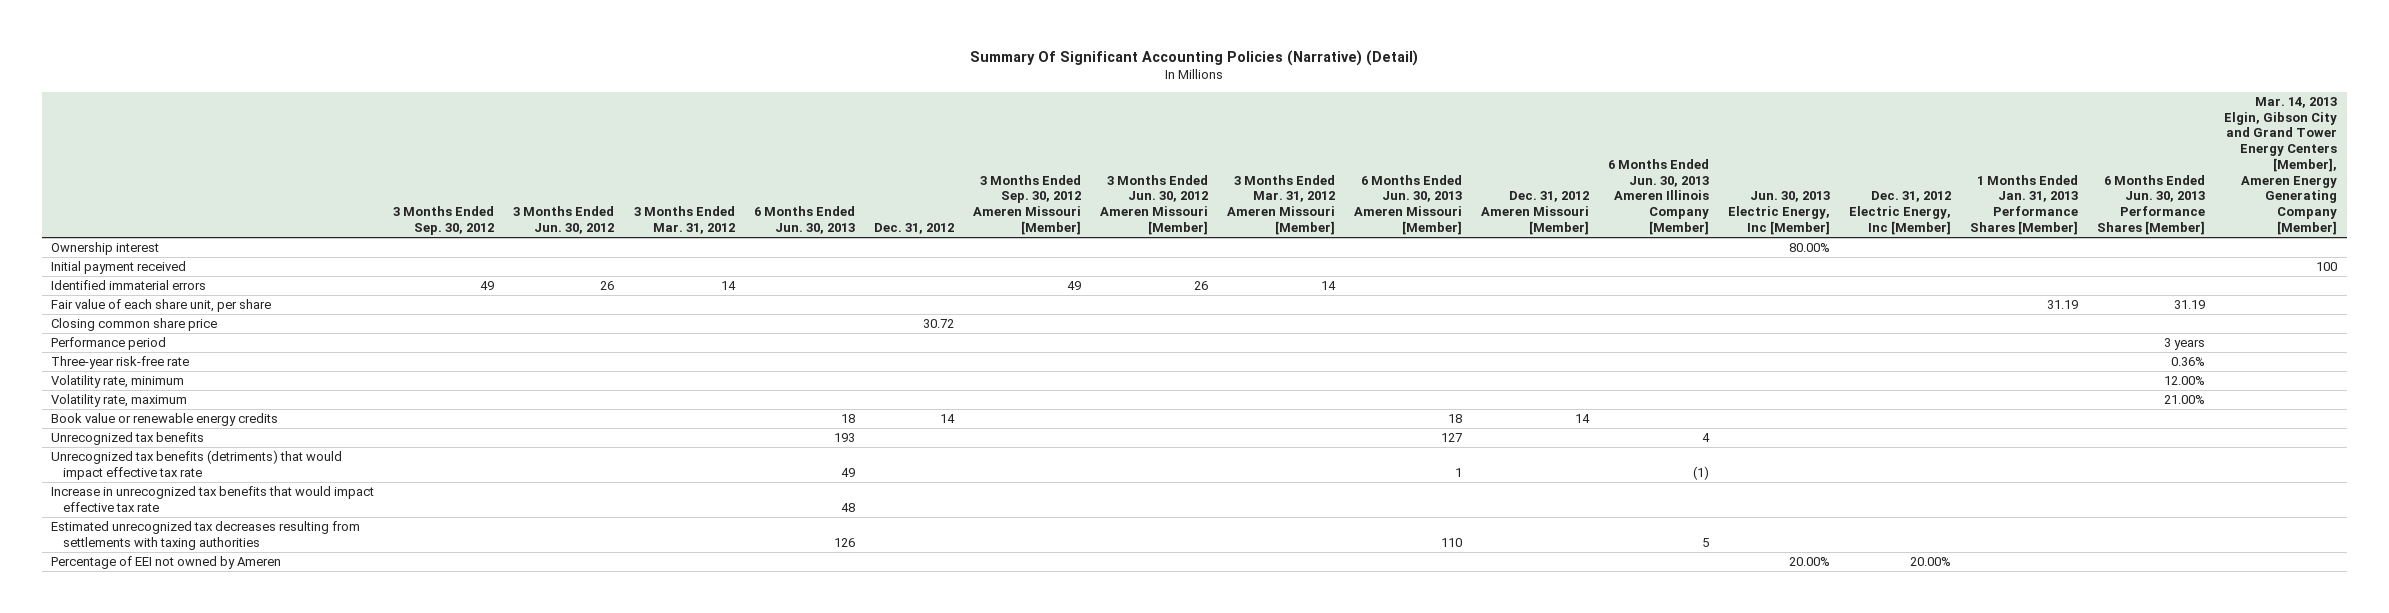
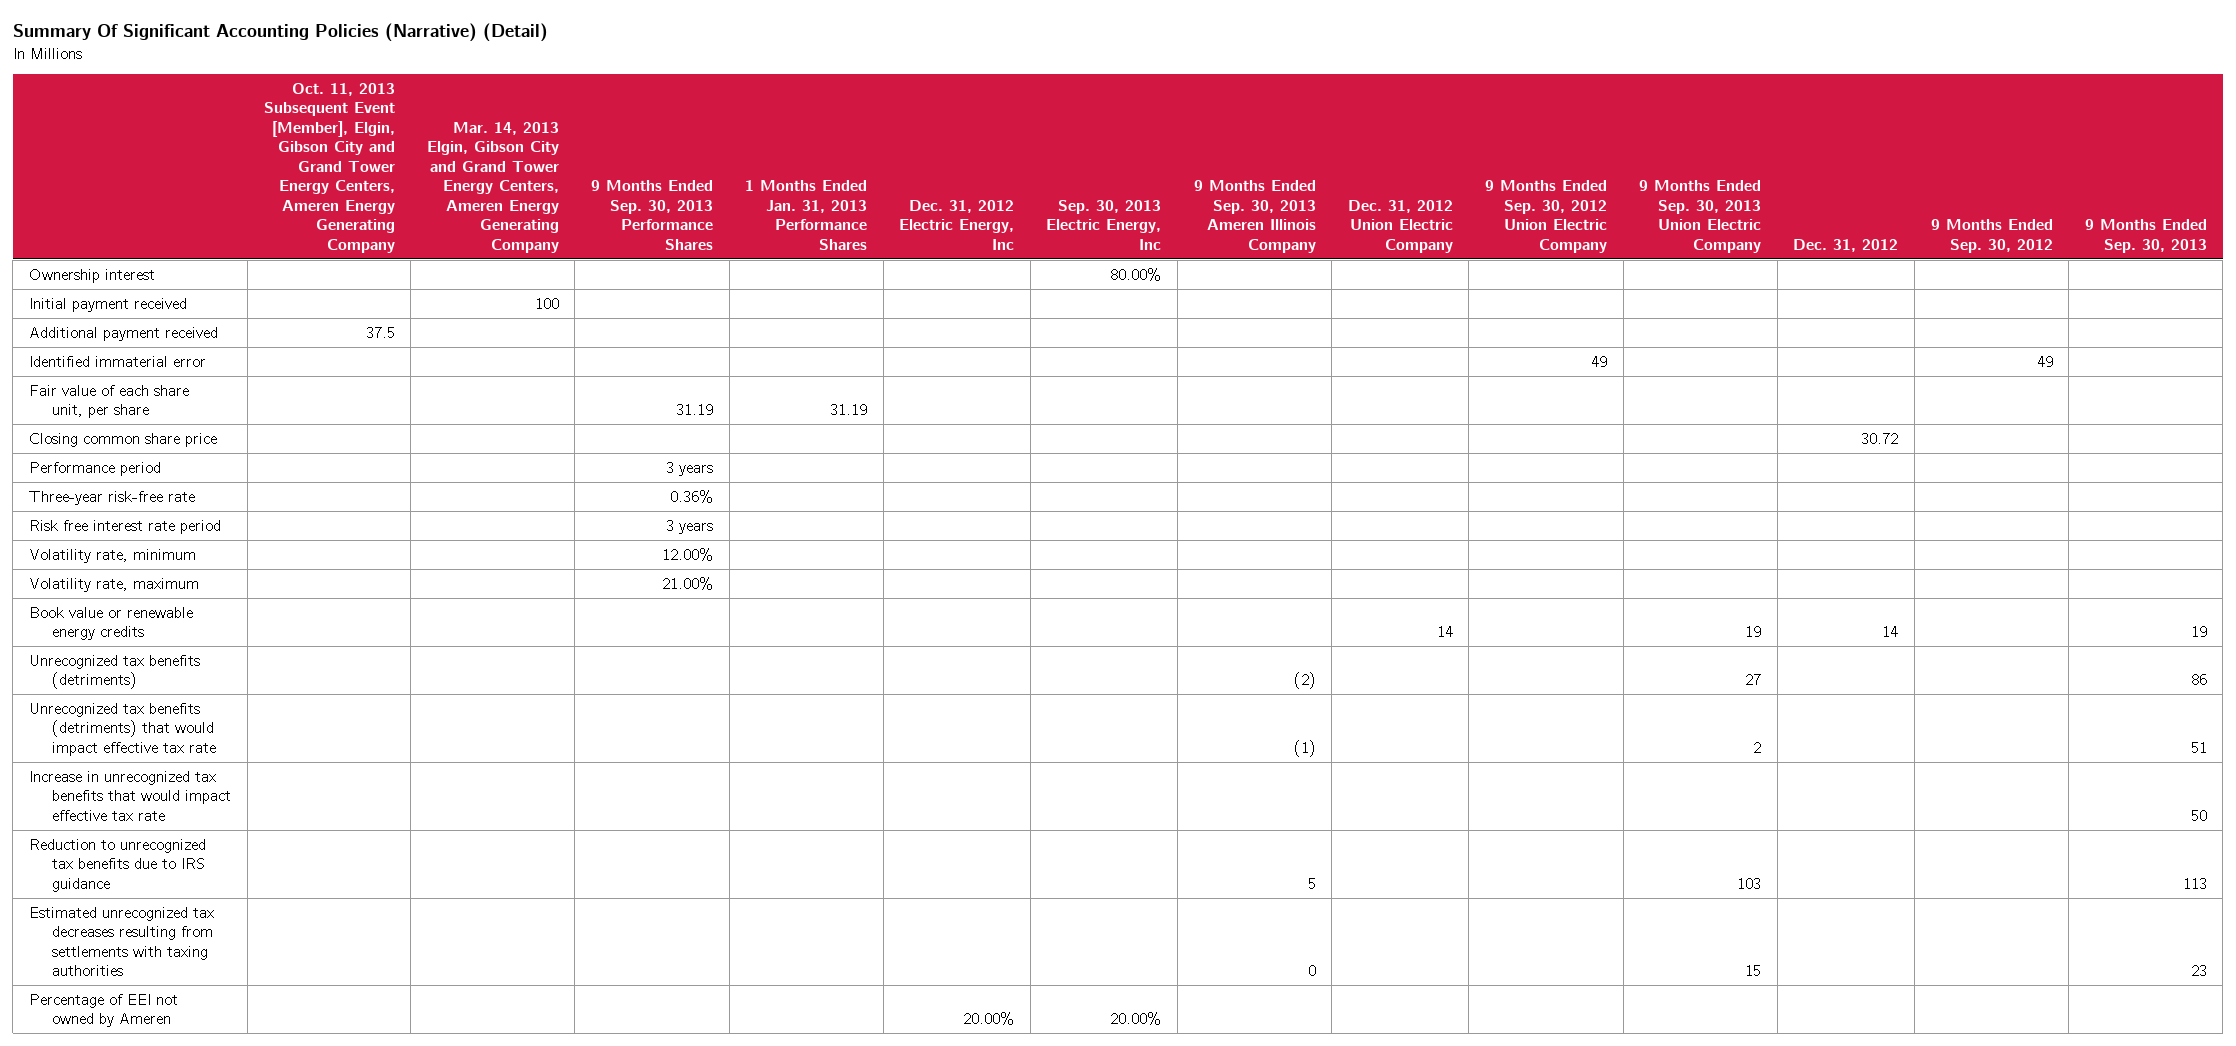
- | 3 Months Ended Sep. 30, 2012 | 3 Months Ended Jun. 30, 2012 | 3 Months Ended Mar. 31, 2012 | 6 Months Ended Jun. 30, 2013 | Dec. 31, 2012 | 3 Months Ended Sep. 30, 2012 Ameren Missouri [Member] | 3 Months Ended Jun. 30, 2012 Ameren Missouri [Member] | 3 Months Ended Mar. 31, 2012 Ameren Missouri [Member] | 6 Months Ended Jun. 30, 2013 Ameren Missouri [Member] | Dec. 31, 2012 Ameren Missouri [Member] | 6 Months Ended Jun. 30, 2013 Ameren Illinois Company [Member] | Jun. 30, 2013 Electric Energy, Inc [Member] | Dec. 31, 2012 Electric Energy, Inc [Member] | 1 Months Ended Jan. 31, 2013 Performance Shares [Member] | 6 Months Ended Jun. 30, 2013 Performance Shares [Member] | Mar. 14, 2013 Elgin, Gibson City and Grand Tower Energy Centers [Member], Ameren Energy Generating Company [Member]
+ | Oct. 11, 2013 Subsequent Event [Member], Elgin, Gibson City and Grand Tower Energy Centers, Ameren Energy Generating Company | Mar. 14, 2013 Elgin, Gibson City and Grand Tower Energy Centers, Ameren Energy Generating Company | 9 Months Ended Sep. 30, 2013 Performance Shares | 1 Months Ended Jan. 31, 2013 Performance Shares | Dec. 31, 2012 Electric Energy, Inc | Sep. 30, 2013 Electric Energy, Inc | 9 Months Ended Sep. 30, 2013 Ameren Illinois Company | Dec. 31, 2012 Union Electric Company | 9 Months Ended Sep. 30, 2012 Union Electric Company | 9 Months Ended Sep. 30, 2013 Union Electric Company | Dec. 31, 2012 | 9 Months Ended Sep. 30, 2012 | 9 Months Ended Sep. 30, 2013
- Identified immaterial errors | 49 | 26 | 14 | | | 49 | 26 | 14 | | | | | | | |
+ Additional payment received | 37.5 | | | | | | | | | | | |
+ Identified immaterial error | | | | | | | | | 49 | | | 49 |
+ Risk free interest rate period | | | 3 years | | | | | | | | | |
- Unrecognized tax benefits | | | | 193 | | | | | 127 | | 4 | | | | |
+ Unrecognized tax benefits (detriments) | | | | | | | (2) | | | 27 | | | 86
+ Reduction to unrecognized tax benefits due to IRS guidance | | | | | | | 5 | | | 103 | | | 113

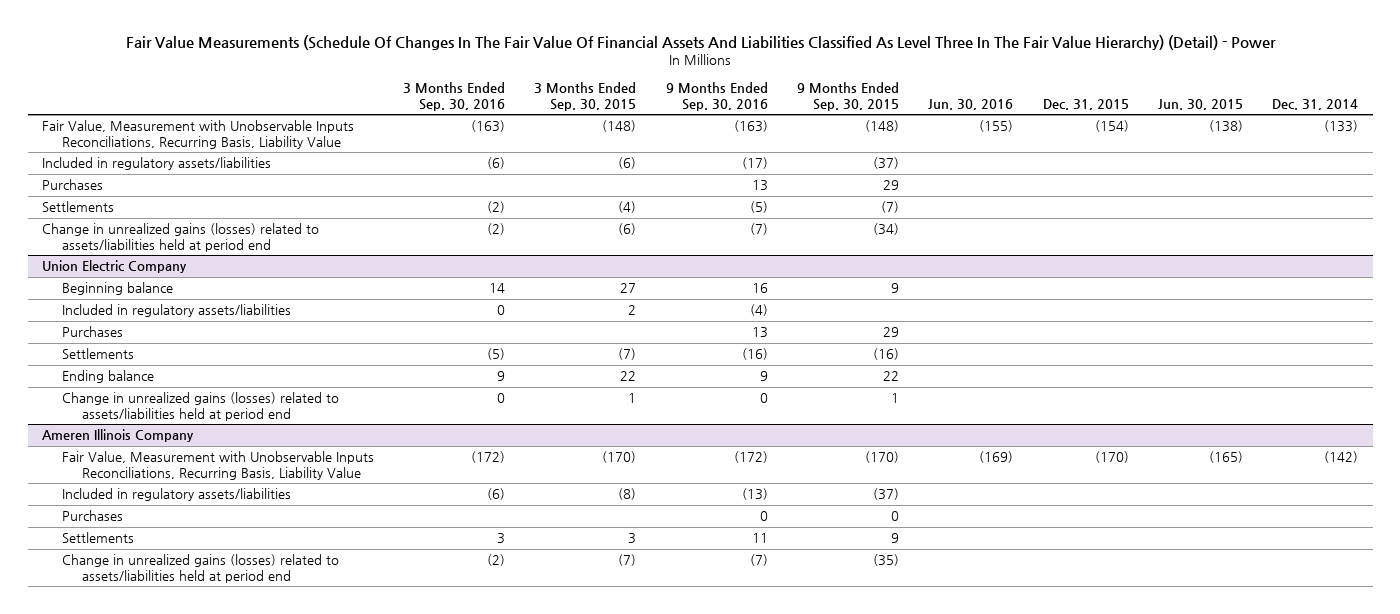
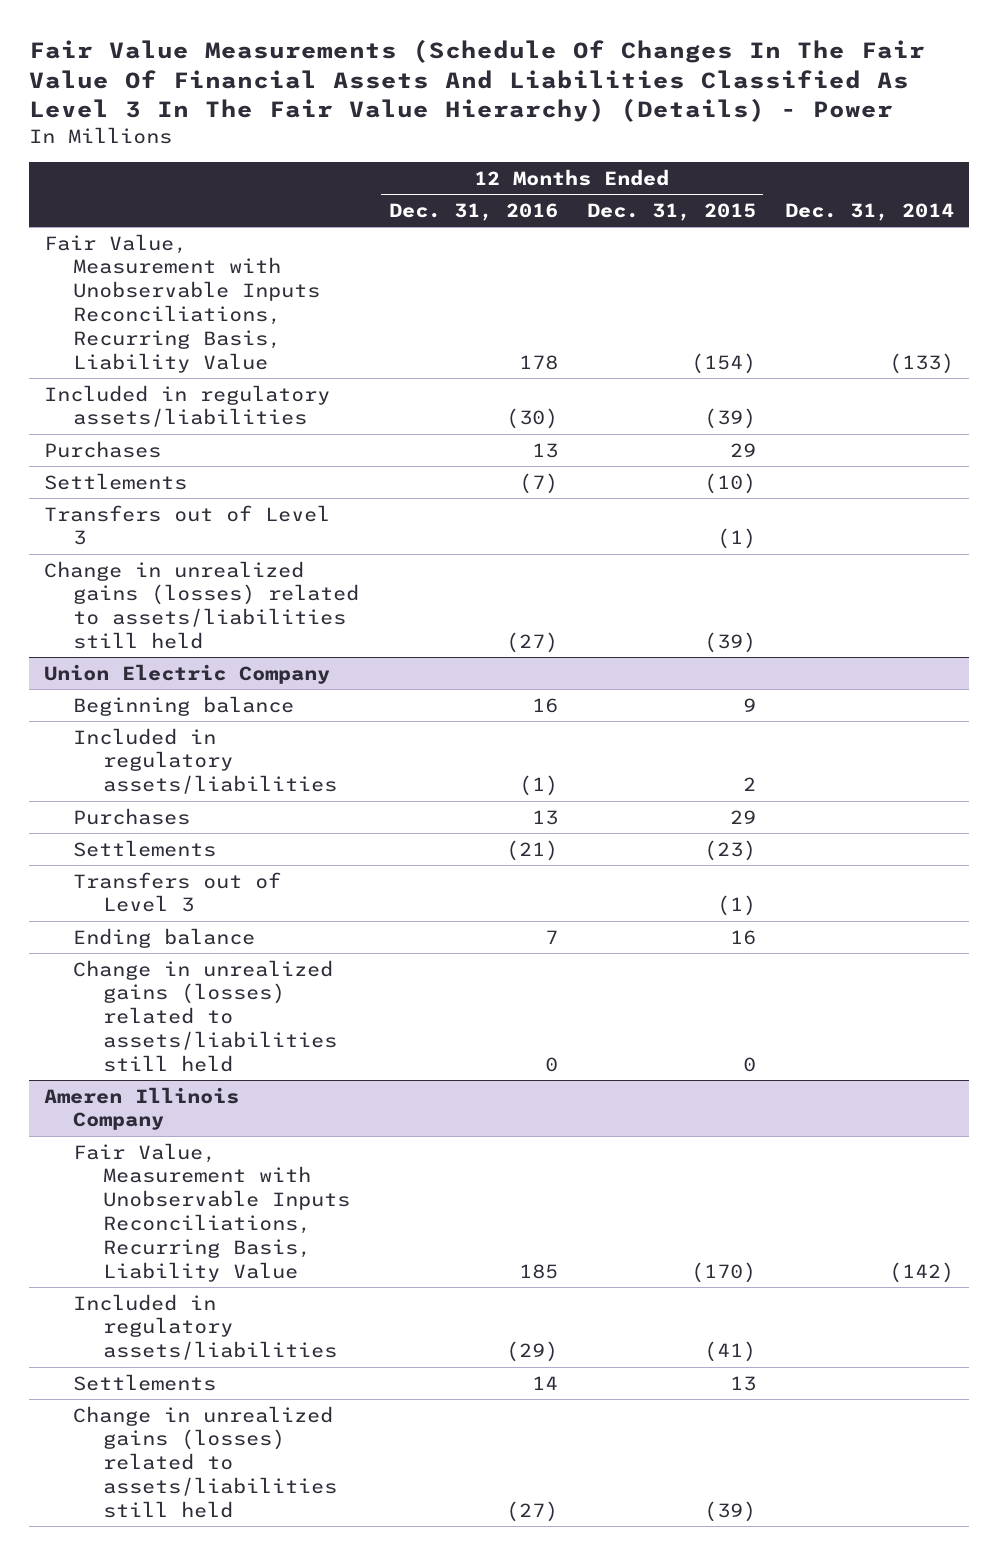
- Fair Value Measurements (Schedule Of Changes In The Fair Value Of Financial Assets And Liabilities Classified As Level Three In The Fair Value Hierarchy) (Detail) - Power
+ Fair Value Measurements (Schedule Of Changes In The Fair Value Of Financial Assets And Liabilities Classified As Level 3 In The Fair Value Hierarchy) (Details) - Power
- | 3 Months Ended Sep. 30, 2016 | 3 Months Ended Sep. 30, 2015 | 9 Months Ended Sep. 30, 2016 | 9 Months Ended Sep. 30, 2015 | Jun. 30, 2016 | Dec. 31, 2015 | Jun. 30, 2015 | Dec. 31, 2014
+ | 12 Months Ended Dec. 31, 2016 | 12 Months Ended Dec. 31, 2015 | Dec. 31, 2014
- Change in unrealized gains (losses) related to assets/liabilities held at period end | (2) | (6) | (7) | (34) | | | |
+ Transfers out of Level 3 | | (1) |
+ Change in unrealized gains (losses) related to assets/liabilities still held | (27) | (39) |
@ Union Electric Company
+ Transfers out of Level 3 | | (1) |
- Change in unrealized gains (losses) related to assets/liabilities held at period end | 0 | 1 | 0 | 1 | | | |
+ Change in unrealized gains (losses) related to assets/liabilities still held | 0 | 0 |
@ Ameren Illinois Company
- Purchases | | | 0 | 0 | | | |
- Change in unrealized gains (losses) related to assets/liabilities held at period end | (2) | (7) | (7) | (35) | | | |
+ Change in unrealized gains (losses) related to assets/liabilities still held | (27) | (39) |

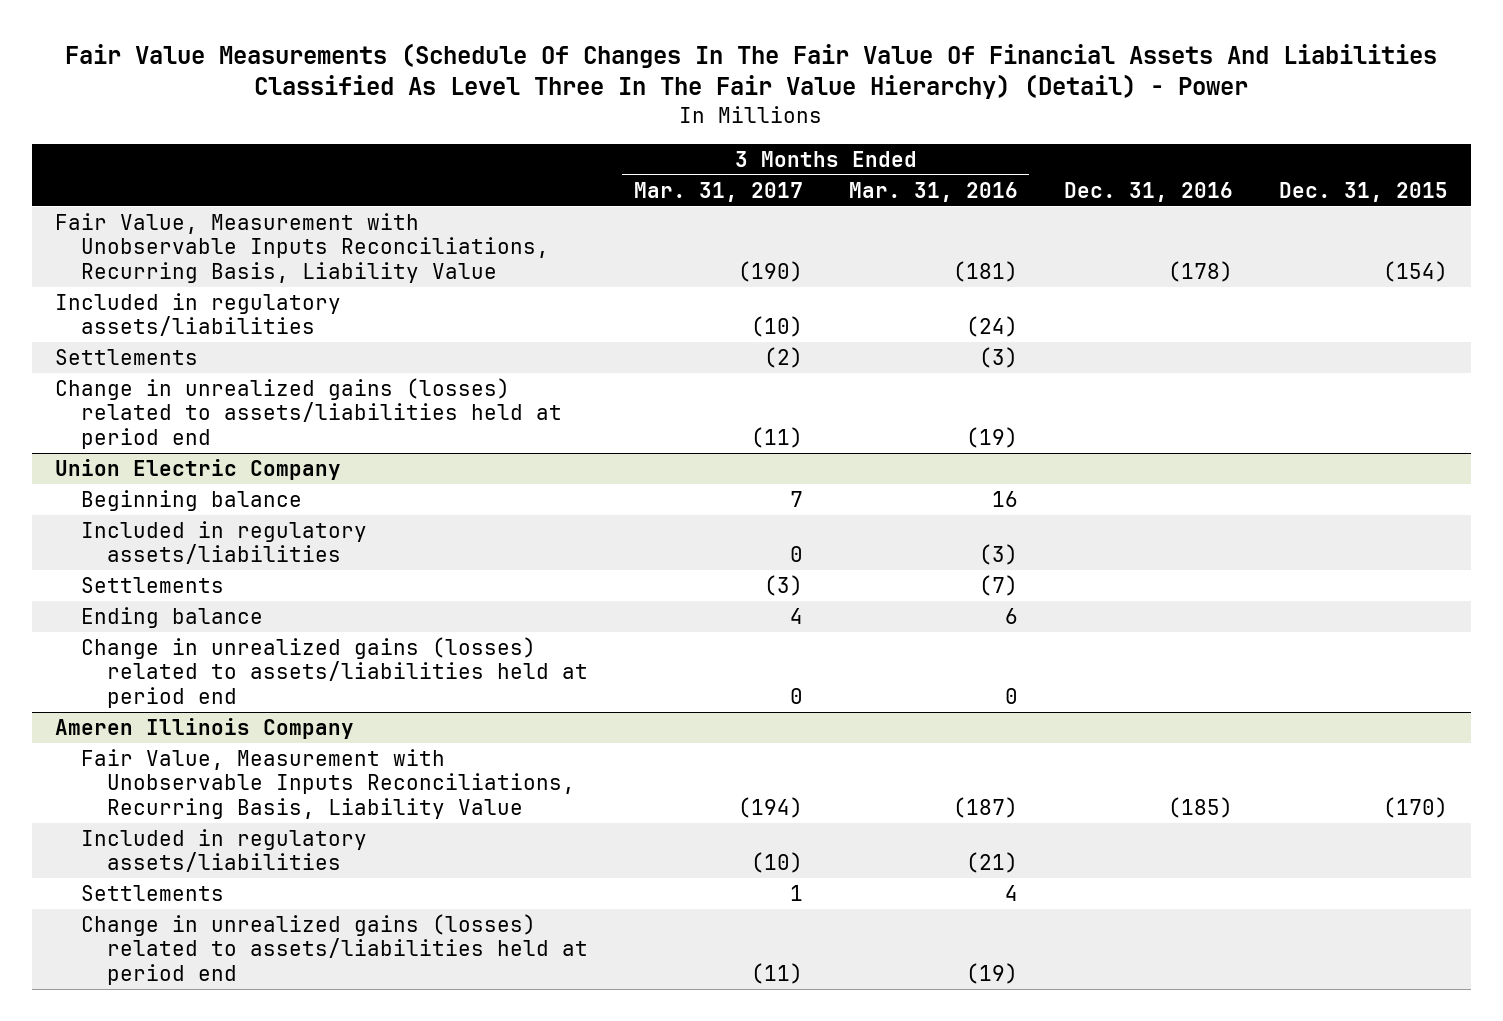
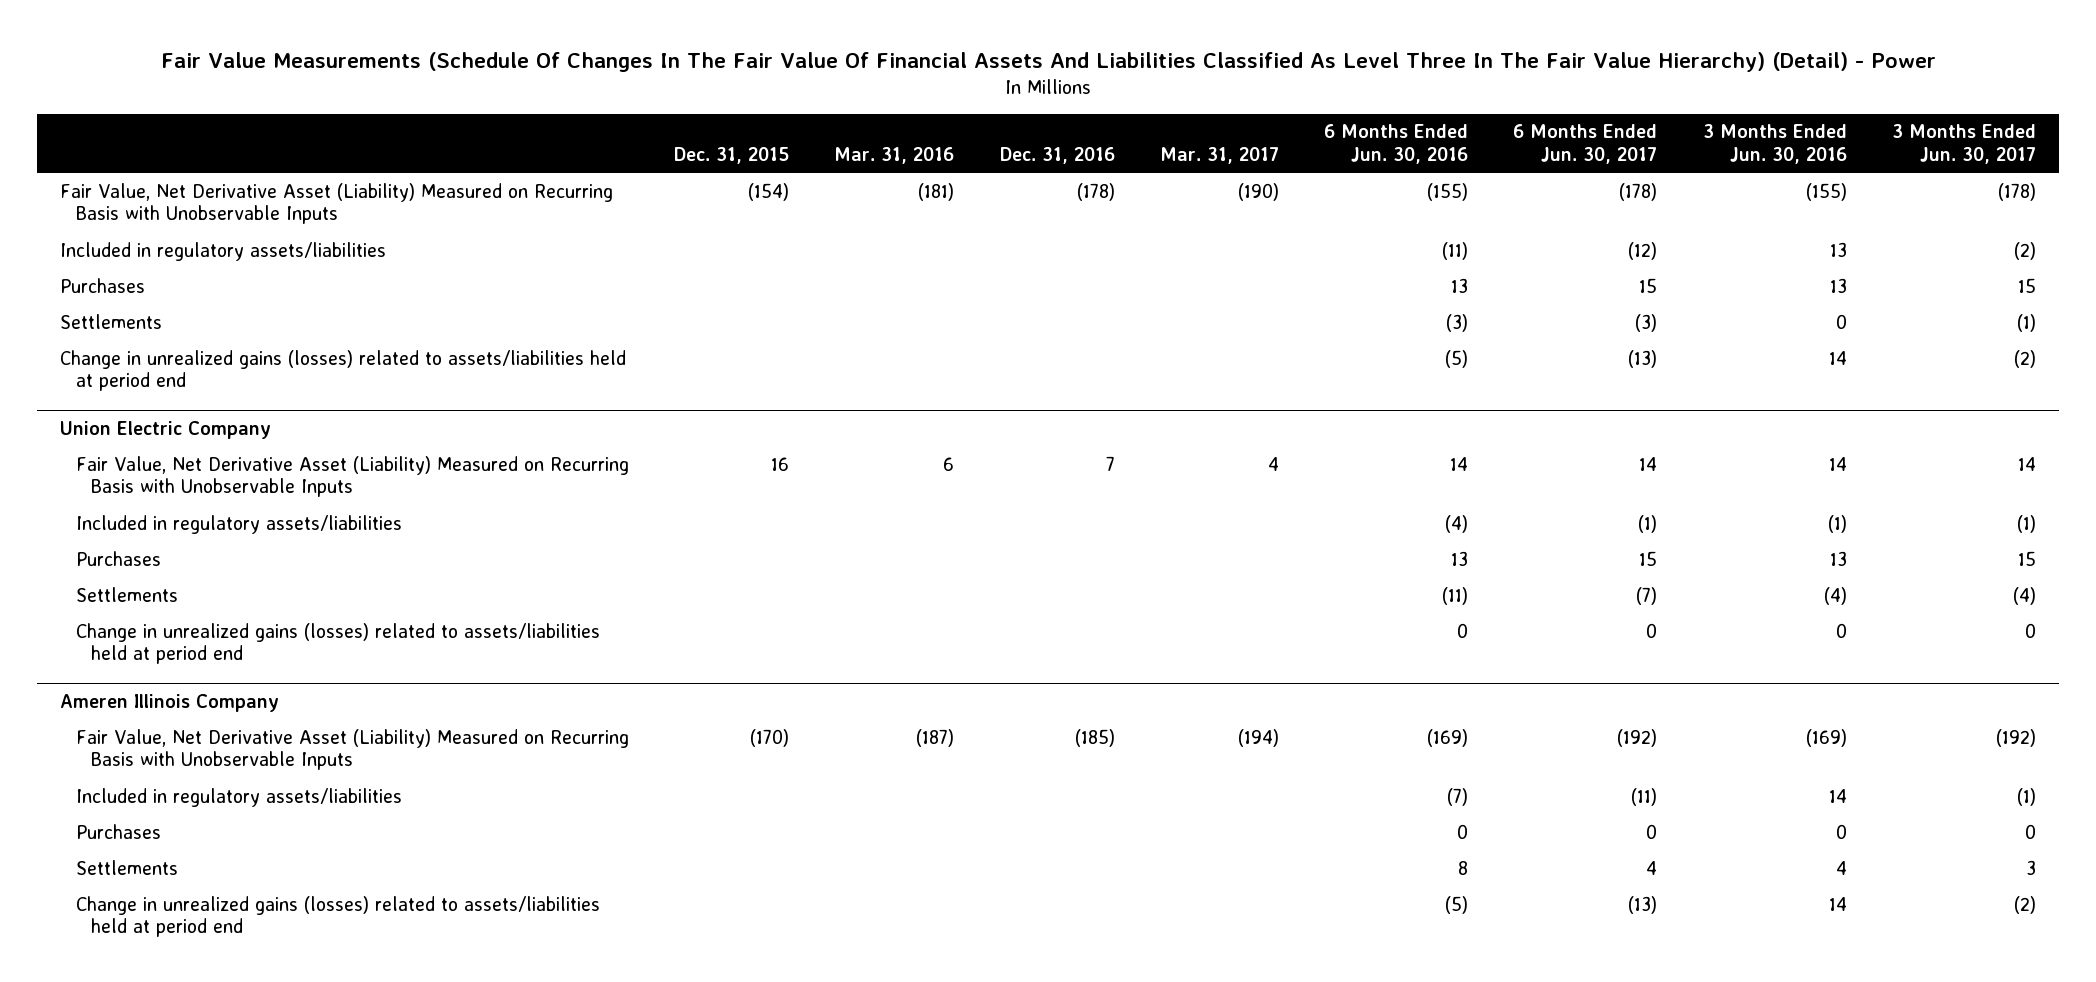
- | 3 Months Ended Mar. 31, 2017 | 3 Months Ended Mar. 31, 2016 | Dec. 31, 2016 | Dec. 31, 2015
+ | Dec. 31, 2015 | Mar. 31, 2016 | Dec. 31, 2016 | Mar. 31, 2017 | 6 Months Ended Jun. 30, 2016 | 6 Months Ended Jun. 30, 2017 | 3 Months Ended Jun. 30, 2016 | 3 Months Ended Jun. 30, 2017
- Fair Value, Measurement with Unobservable Inputs Reconciliations, Recurring Basis, Liability Value | (190) | (181) | (178) | (154)
+ Fair Value, Net Derivative Asset (Liability) Measured on Recurring Basis with Unobservable Inputs | (154) | (181) | (178) | (190) | (155) | (178) | (155) | (178)
+ Purchases | | | | | 13 | 15 | 13 | 15
@ Union Electric Company
- Beginning balance | 7 | 16 | |
+ Fair Value, Net Derivative Asset (Liability) Measured on Recurring Basis with Unobservable Inputs | 16 | 6 | 7 | 4 | 14 | 14 | 14 | 14
+ Purchases | | | | | 13 | 15 | 13 | 15
- Ending balance | 4 | 6 | |
@ Ameren Illinois Company
- Fair Value, Measurement with Unobservable Inputs Reconciliations, Recurring Basis, Liability Value | (194) | (187) | (185) | (170)
+ Fair Value, Net Derivative Asset (Liability) Measured on Recurring Basis with Unobservable Inputs | (170) | (187) | (185) | (194) | (169) | (192) | (169) | (192)
+ Purchases | | | | | 0 | 0 | 0 | 0

